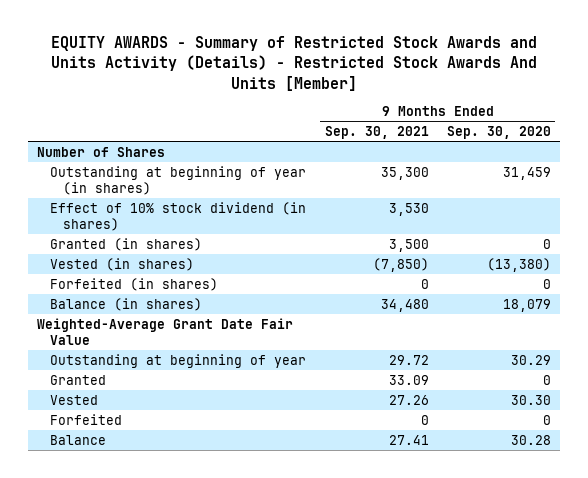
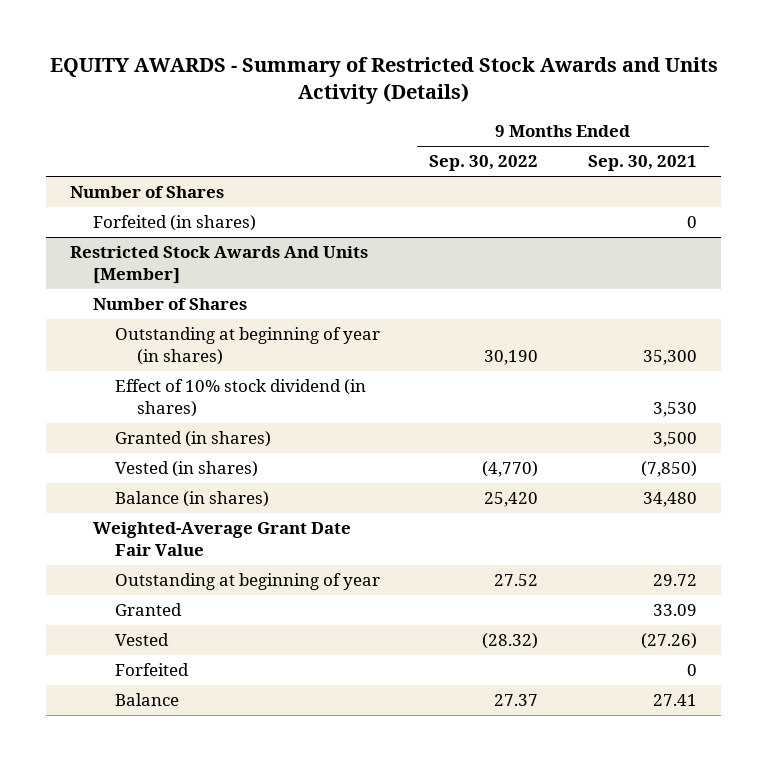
- EQUITY AWARDS - Summary of Restricted Stock Awards and Units Activity (Details) - Restricted Stock Awards And Units [Member]
+ EQUITY AWARDS - Summary of Restricted Stock Awards and Units Activity (Details)
- | 9 Months Ended Sep. 30, 2021 | 9 Months Ended Sep. 30, 2020
+ | 9 Months Ended Sep. 30, 2022 | 9 Months Ended Sep. 30, 2021
moved up: Forfeited (in shares) | | 0
+ Restricted Stock Awards And Units [Member]
+ Number of Shares
- Vested | 27.26 | 30.30
+ Vested | (28.32) | (27.26)

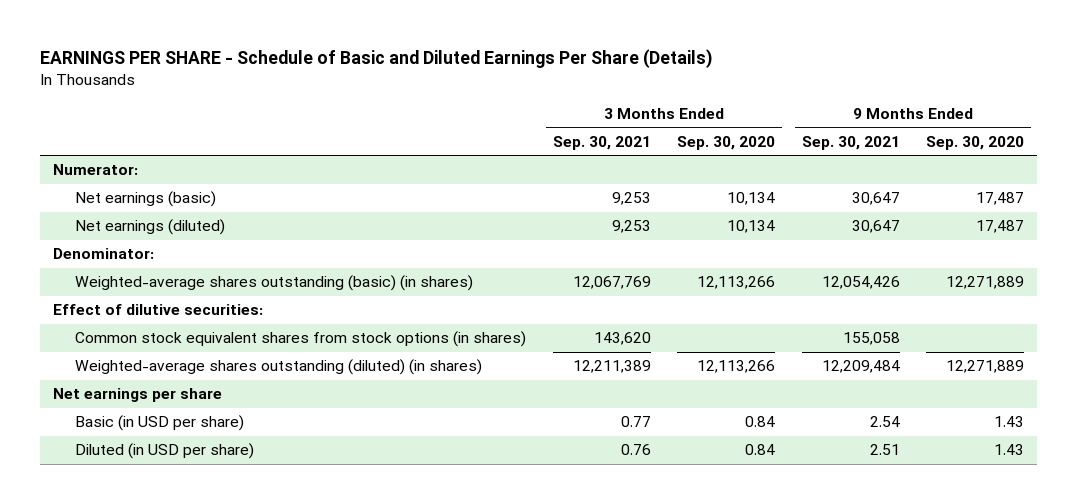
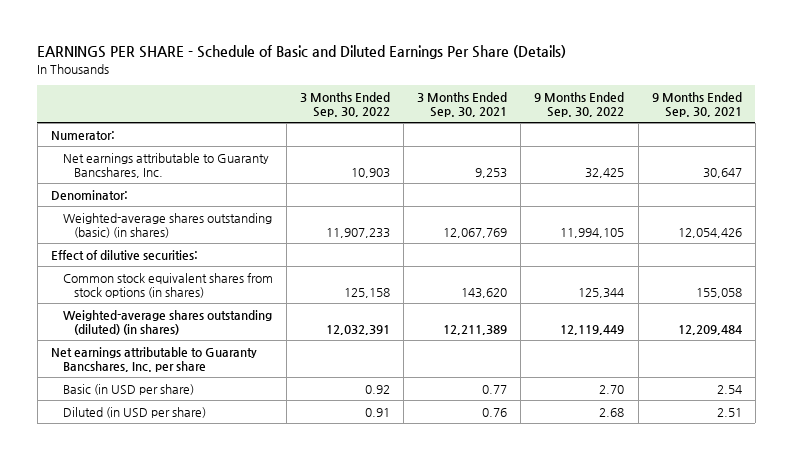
- | 3 Months Ended Sep. 30, 2021 | 3 Months Ended Sep. 30, 2020 | 9 Months Ended Sep. 30, 2021 | 9 Months Ended Sep. 30, 2020
+ | 3 Months Ended Sep. 30, 2022 | 3 Months Ended Sep. 30, 2021 | 9 Months Ended Sep. 30, 2022 | 9 Months Ended Sep. 30, 2021
- Net earnings (basic) | 9,253 | 10,134 | 30,647 | 17,487
- Net earnings (diluted) | 9,253 | 10,134 | 30,647 | 17,487
+ Net earnings attributable to Guaranty Bancshares, Inc. | 10,903 | 9,253 | 32,425 | 30,647
- Net earnings per share
+ Net earnings attributable to Guaranty Bancshares, Inc. per share

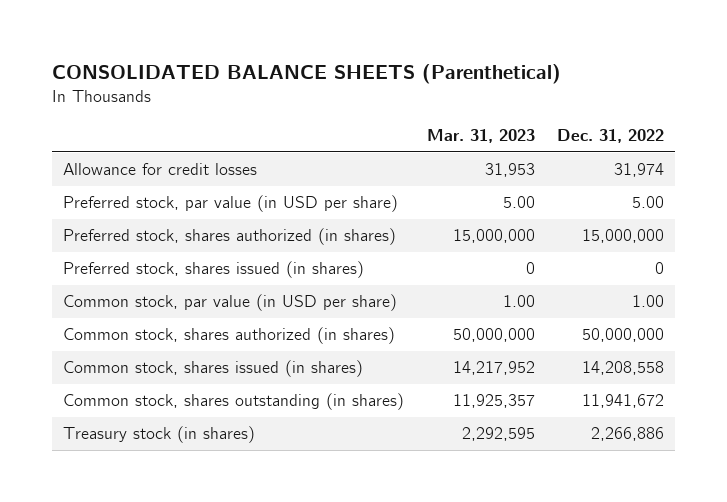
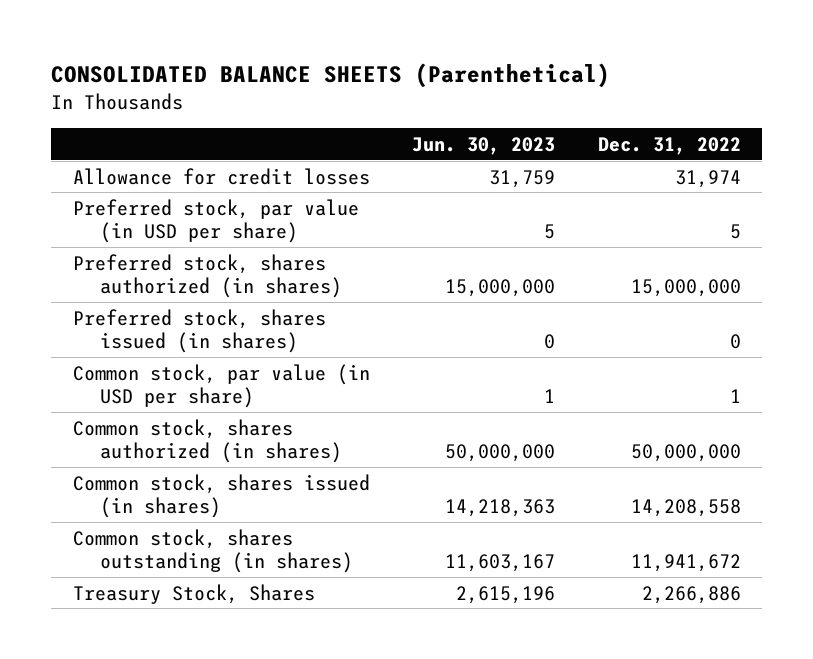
- | Mar. 31, 2023 | Dec. 31, 2022
+ | Jun. 30, 2023 | Dec. 31, 2022
- Preferred stock, par value (in USD per share) | 5.00 | 5.00
+ Preferred stock, par value (in USD per share) | 5 | 5
- Common stock, par value (in USD per share) | 1.00 | 1.00
+ Common stock, par value (in USD per share) | 1 | 1
- Treasury stock (in shares) | 2,292,595 | 2,266,886
+ Treasury Stock, Shares | 2,615,196 | 2,266,886

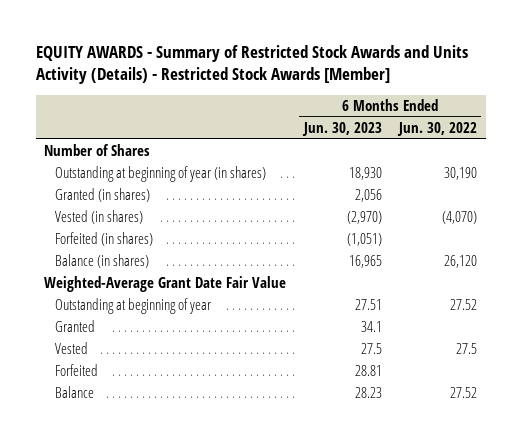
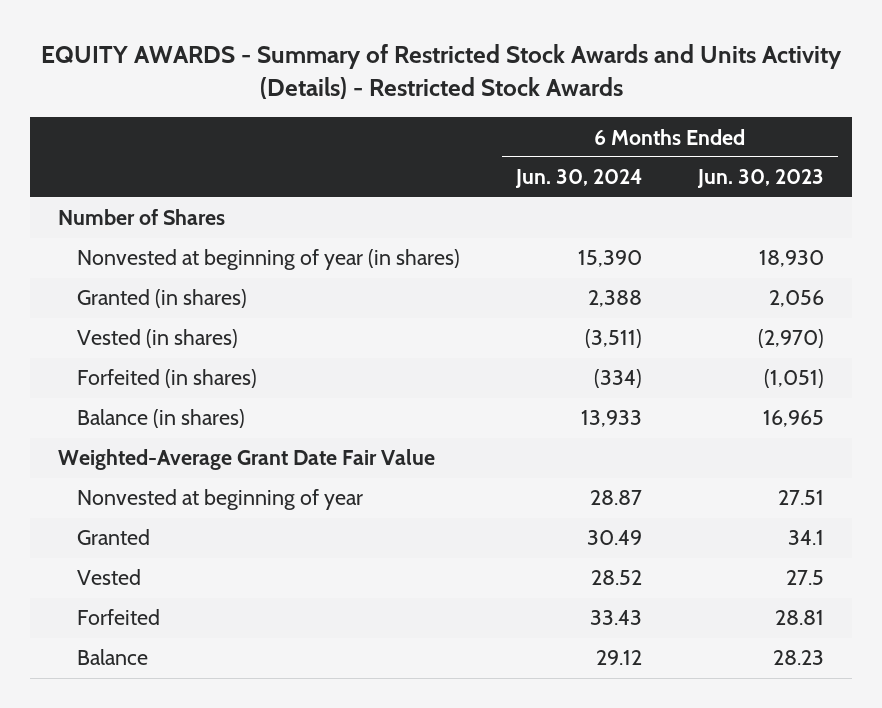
- EQUITY AWARDS - Summary of Restricted Stock Awards and Units Activity (Details) - Restricted Stock Awards [Member]
+ EQUITY AWARDS - Summary of Restricted Stock Awards and Units Activity (Details) - Restricted Stock Awards
- | 6 Months Ended Jun. 30, 2023 | 6 Months Ended Jun. 30, 2022
+ | 6 Months Ended Jun. 30, 2024 | 6 Months Ended Jun. 30, 2023
- Outstanding at beginning of year (in shares) | 18,930 | 30,190
+ Nonvested at beginning of year (in shares) | 15,390 | 18,930
- Outstanding at beginning of year | 27.51 | 27.52
+ Nonvested at beginning of year | 28.87 | 27.51

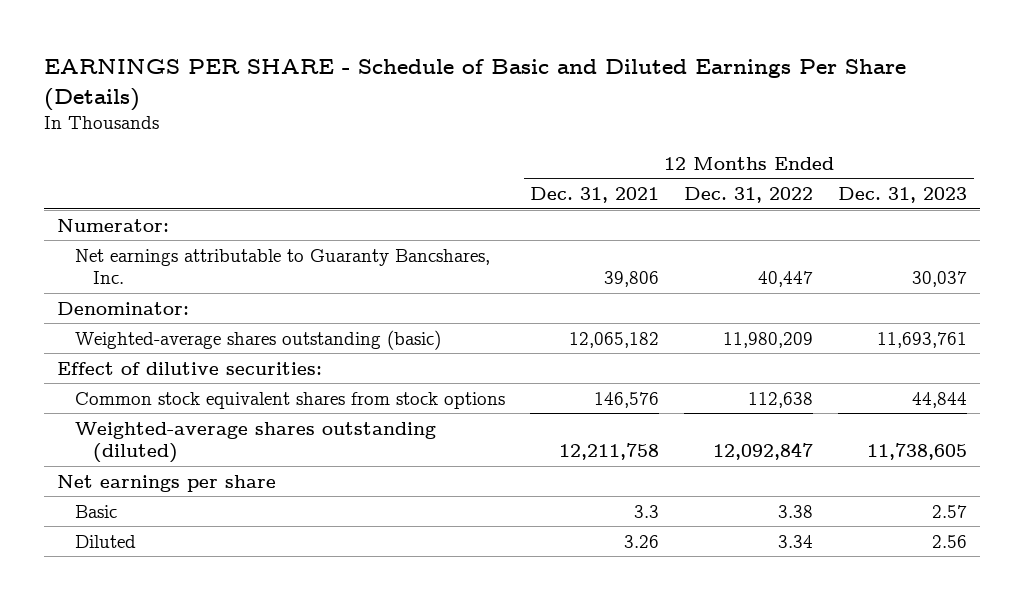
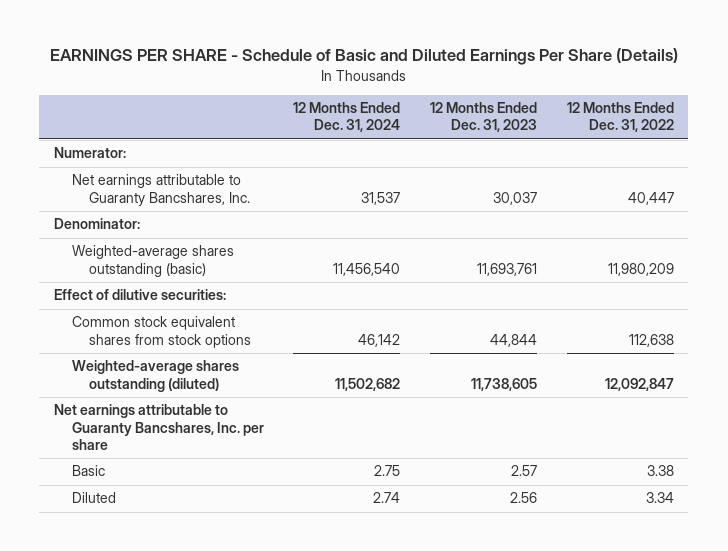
- | 12 Months Ended Dec. 31, 2021 | 12 Months Ended Dec. 31, 2022 | 12 Months Ended Dec. 31, 2023
+ | 12 Months Ended Dec. 31, 2024 | 12 Months Ended Dec. 31, 2023 | 12 Months Ended Dec. 31, 2022
- Net earnings per share
+ Net earnings attributable to Guaranty Bancshares, Inc. per share

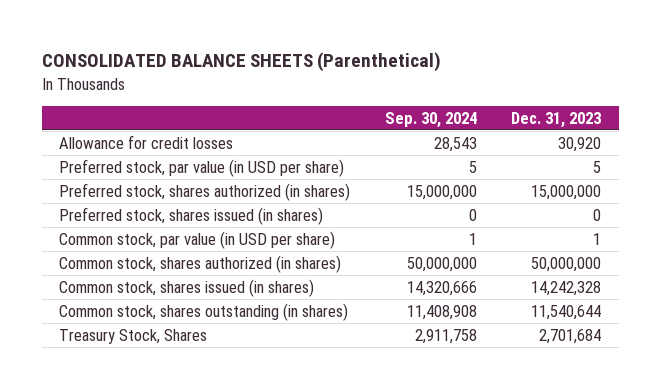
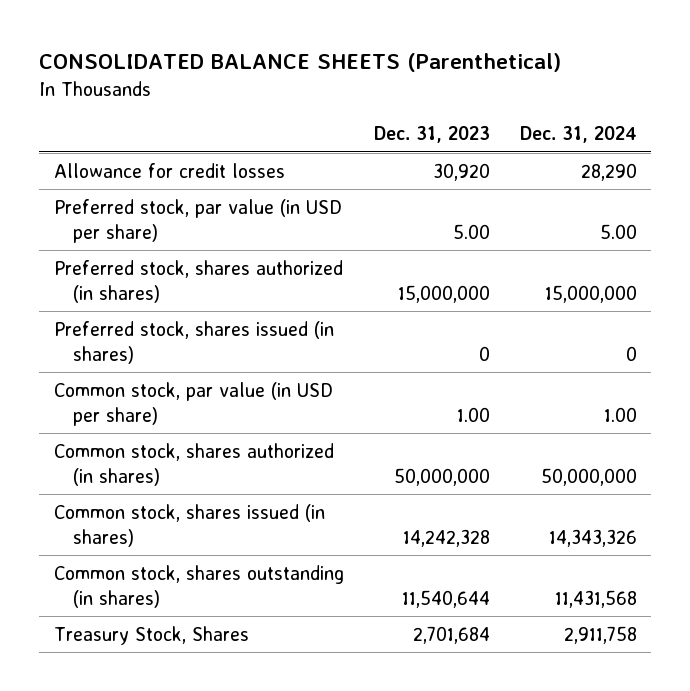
- | Sep. 30, 2024 | Dec. 31, 2023
+ | Dec. 31, 2023 | Dec. 31, 2024
- Preferred stock, par value (in USD per share) | 5 | 5
+ Preferred stock, par value (in USD per share) | 5.00 | 5.00
- Common stock, par value (in USD per share) | 1 | 1
+ Common stock, par value (in USD per share) | 1.00 | 1.00

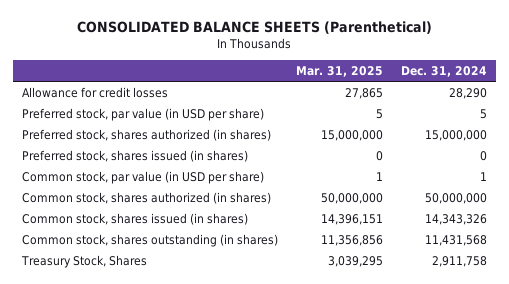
- | Dec. 31, 2023 | Dec. 31, 2024
+ | Mar. 31, 2025 | Dec. 31, 2024
- Preferred stock, par value (in USD per share) | 5.00 | 5.00
+ Preferred stock, par value (in USD per share) | 5 | 5
- Common stock, par value (in USD per share) | 1.00 | 1.00
+ Common stock, par value (in USD per share) | 1 | 1

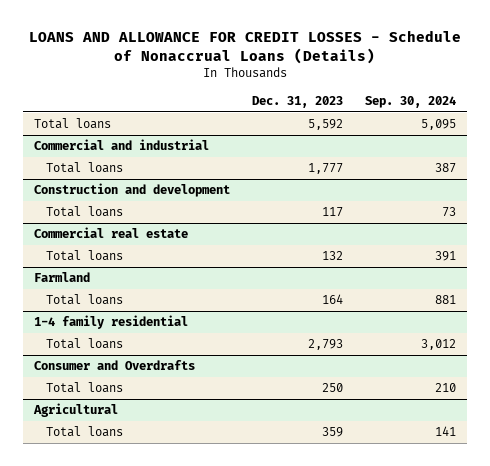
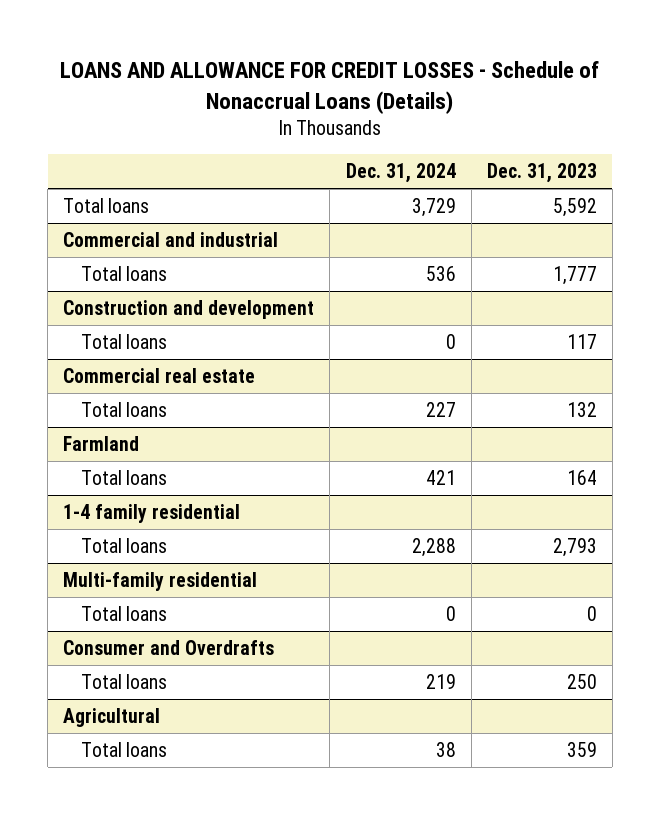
- | Dec. 31, 2023 | Sep. 30, 2024
+ | Dec. 31, 2024 | Dec. 31, 2023
+ Multi-family residential
+ Total loans | 0 | 0

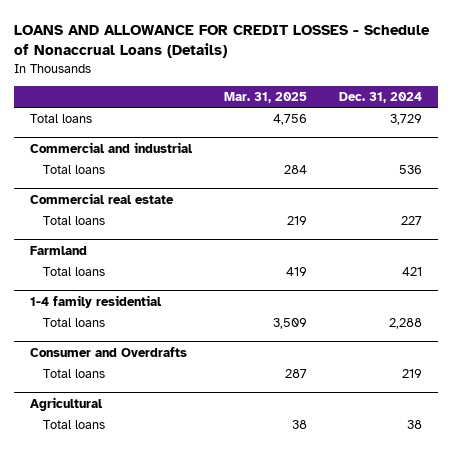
- | Dec. 31, 2024 | Dec. 31, 2023
+ | Mar. 31, 2025 | Dec. 31, 2024
- Construction and development
- Total loans | 0 | 117
- Multi-family residential
- Total loans | 0 | 0

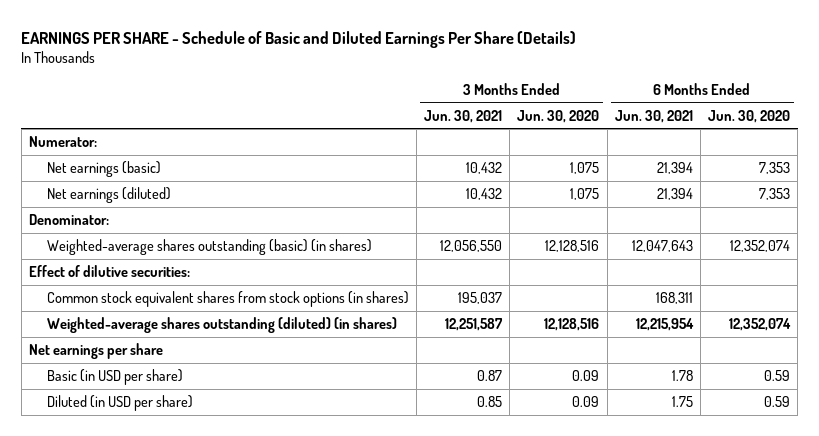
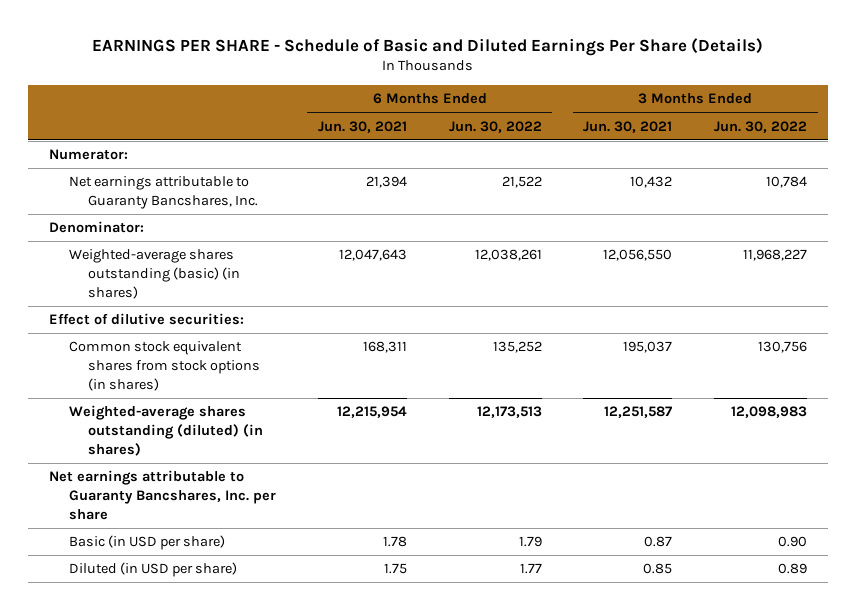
- | 3 Months Ended Jun. 30, 2021 | 3 Months Ended Jun. 30, 2020 | 6 Months Ended Jun. 30, 2021 | 6 Months Ended Jun. 30, 2020
+ | 6 Months Ended Jun. 30, 2021 | 6 Months Ended Jun. 30, 2022 | 3 Months Ended Jun. 30, 2021 | 3 Months Ended Jun. 30, 2022
- Net earnings (basic) | 10,432 | 1,075 | 21,394 | 7,353
- Net earnings (diluted) | 10,432 | 1,075 | 21,394 | 7,353
+ Net earnings attributable to Guaranty Bancshares, Inc. | 21,394 | 21,522 | 10,432 | 10,784
- Net earnings per share
+ Net earnings attributable to Guaranty Bancshares, Inc. per share

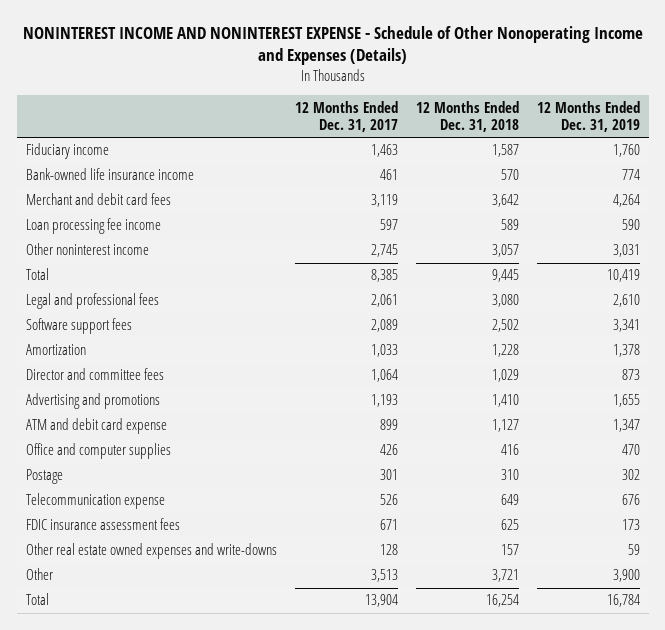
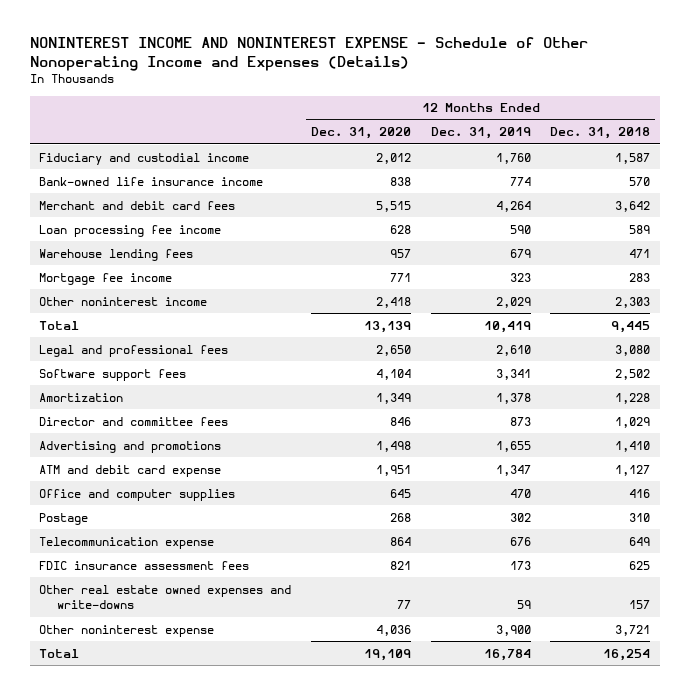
- | 12 Months Ended Dec. 31, 2017 | 12 Months Ended Dec. 31, 2018 | 12 Months Ended Dec. 31, 2019
+ | 12 Months Ended Dec. 31, 2020 | 12 Months Ended Dec. 31, 2019 | 12 Months Ended Dec. 31, 2018
- Fiduciary income | 1,463 | 1,587 | 1,760
+ Fiduciary and custodial income | 2,012 | 1,760 | 1,587
- Other noninterest income | 2,745 | 3,057 | 3,031
+ Warehouse lending fees | 957 | 679 | 471
+ Mortgage fee income | 771 | 323 | 283
+ Other noninterest income | 2,418 | 2,029 | 2,303
- Other | 3,513 | 3,721 | 3,900
+ Other noninterest expense | 4,036 | 3,900 | 3,721

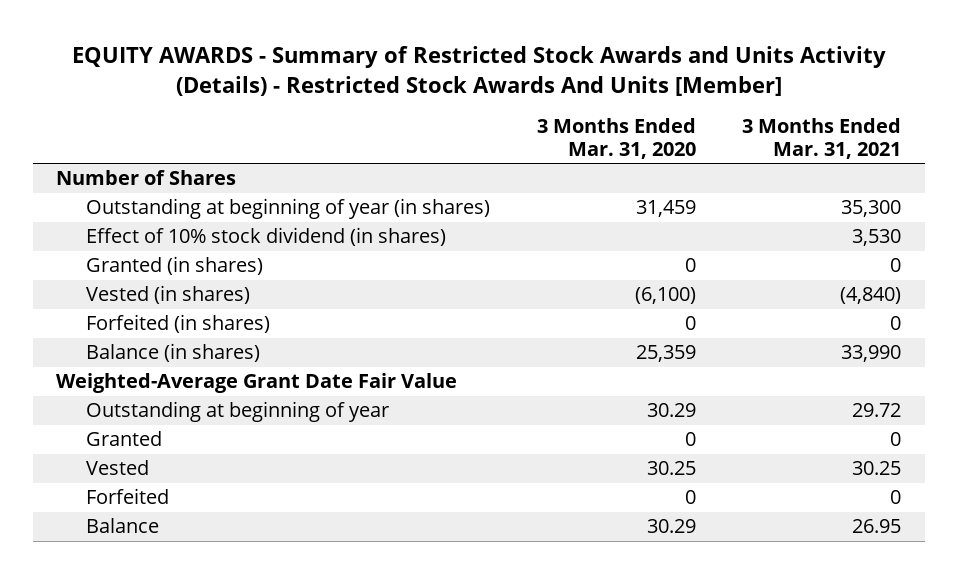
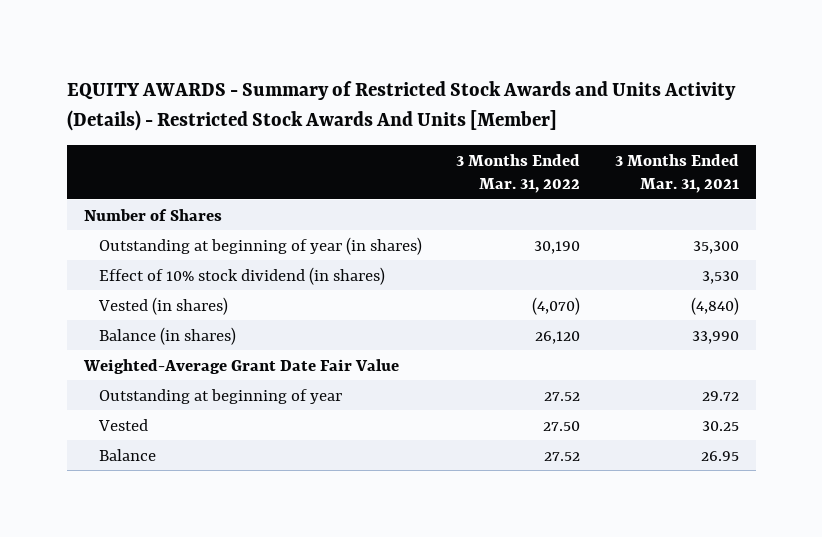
- | 3 Months Ended Mar. 31, 2020 | 3 Months Ended Mar. 31, 2021
+ | 3 Months Ended Mar. 31, 2022 | 3 Months Ended Mar. 31, 2021
- Granted (in shares) | 0 | 0
- Forfeited (in shares) | 0 | 0
- Granted | 0 | 0
- Forfeited | 0 | 0

